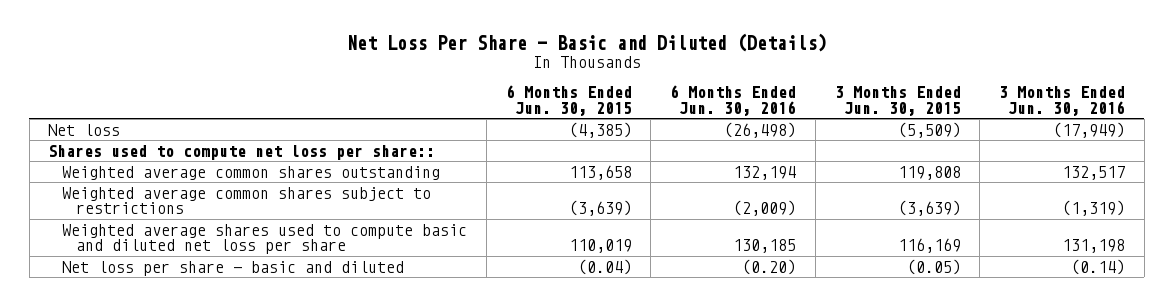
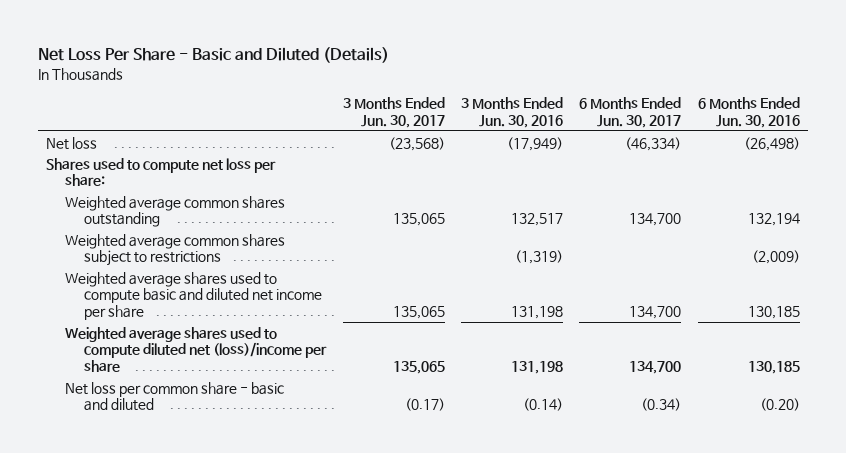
- | 6 Months Ended Jun. 30, 2015 | 6 Months Ended Jun. 30, 2016 | 3 Months Ended Jun. 30, 2015 | 3 Months Ended Jun. 30, 2016
+ | 3 Months Ended Jun. 30, 2017 | 3 Months Ended Jun. 30, 2016 | 6 Months Ended Jun. 30, 2017 | 6 Months Ended Jun. 30, 2016
- Shares used to compute net loss per share::
+ Shares used to compute net loss per share:
- Weighted average shares used to compute basic and diluted net loss per share | 110,019 | 130,185 | 116,169 | 131,198
- Net loss per share - basic and diluted | (0.04) | (0.20) | (0.05) | (0.14)
+ Weighted average shares used to compute basic and diluted net income per share | 135,065 | 131,198 | 134,700 | 130,185
+ Weighted average shares used to compute diluted net (loss)/income per share | 135,065 | 131,198 | 134,700 | 130,185
+ Net loss per common share - basic and diluted | (0.17) | (0.14) | (0.34) | (0.20)

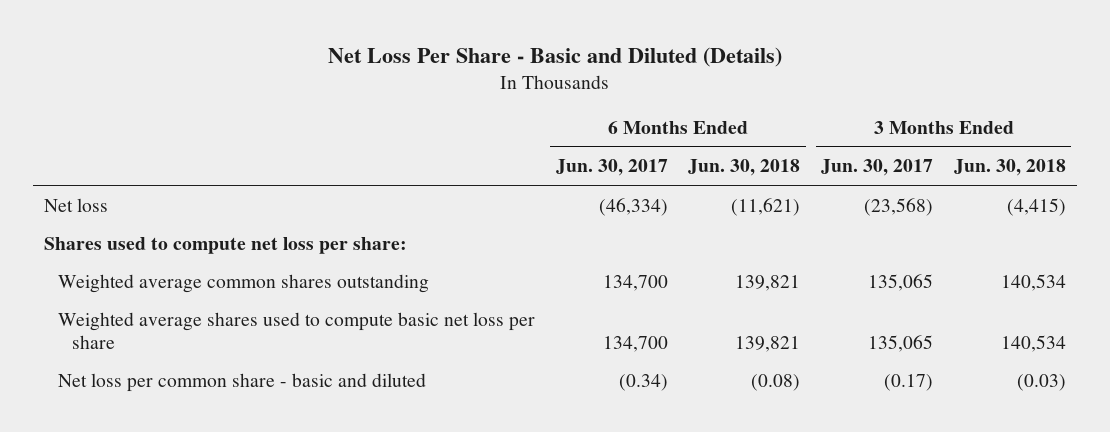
- | 3 Months Ended Jun. 30, 2017 | 3 Months Ended Jun. 30, 2016 | 6 Months Ended Jun. 30, 2017 | 6 Months Ended Jun. 30, 2016
+ | 6 Months Ended Jun. 30, 2017 | 6 Months Ended Jun. 30, 2018 | 3 Months Ended Jun. 30, 2017 | 3 Months Ended Jun. 30, 2018
- Weighted average common shares subject to restrictions | | (1,319) | | (2,009)
- Weighted average shares used to compute basic and diluted net income per share | 135,065 | 131,198 | 134,700 | 130,185
- Weighted average shares used to compute diluted net (loss)/income per share | 135,065 | 131,198 | 134,700 | 130,185
+ Weighted average shares used to compute basic net loss per share | 134,700 | 139,821 | 135,065 | 140,534

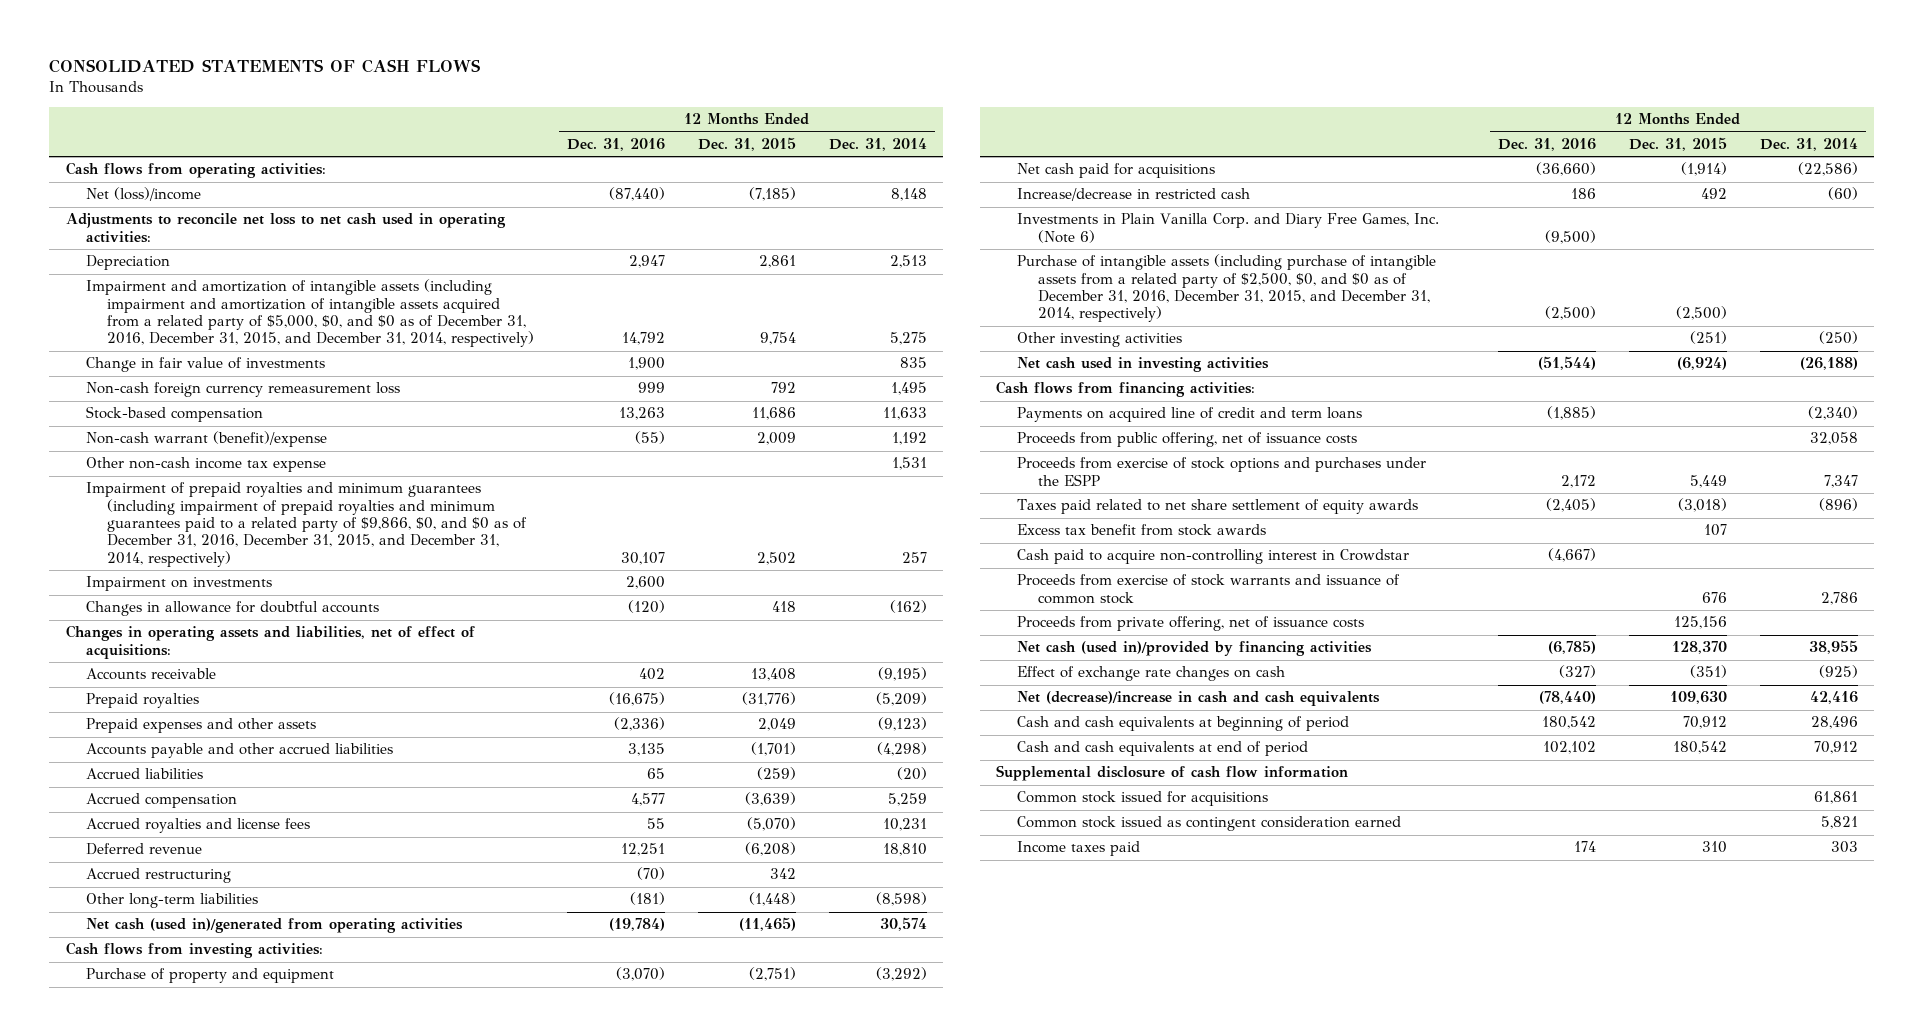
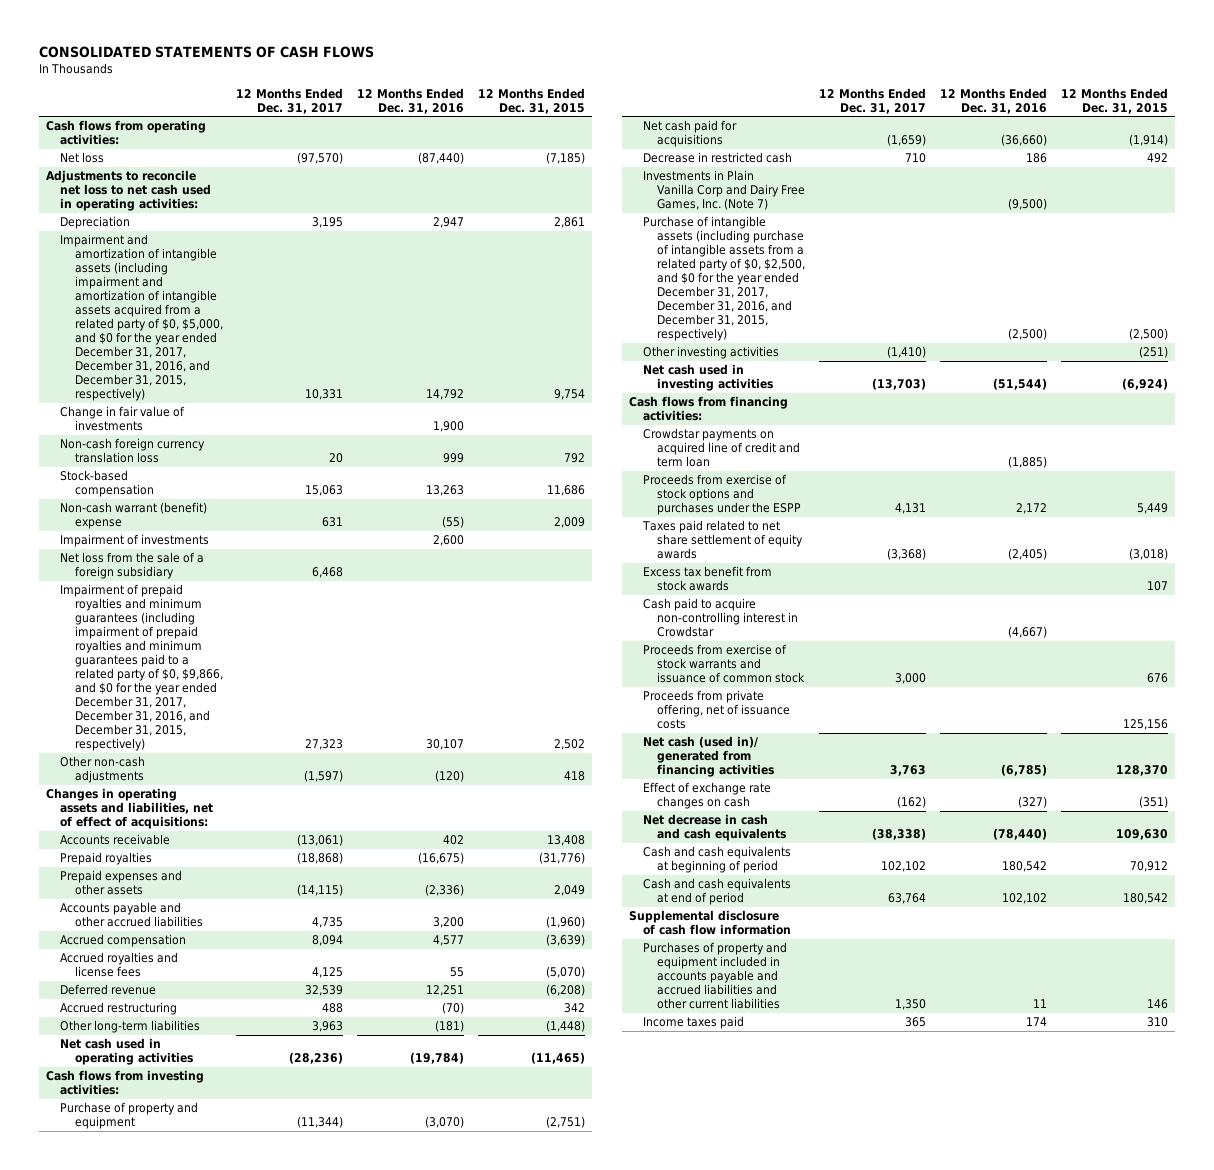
- | 12 Months Ended Dec. 31, 2016 | 12 Months Ended Dec. 31, 2015 | 12 Months Ended Dec. 31, 2014
+ | 12 Months Ended Dec. 31, 2017 | 12 Months Ended Dec. 31, 2016 | 12 Months Ended Dec. 31, 2015
- Net (loss)/income | (87,440) | (7,185) | 8,148
+ Net loss | (97,570) | (87,440) | (7,185)
- Impairment and amortization of intangible assets (including impairment and amortization of intangible assets acquired from a related party of $5,000, $0, and $0 as of December 31, 2016, December 31, 2015, and December 31, 2014, respectively) | 14,792 | 9,754 | 5,275
+ Impairment and amortization of intangible assets (including impairment and amortization of intangible assets acquired from a related party of $0, $5,000, and $0 for the year ended December 31, 2017, December 31, 2016, and December 31, 2015, respectively) | 10,331 | 14,792 | 9,754
- Non-cash foreign currency remeasurement loss | 999 | 792 | 1,495
+ Non-cash foreign currency translation loss | 20 | 999 | 792
- Non-cash warrant (benefit)/expense | (55) | 2,009 | 1,192
- Other non-cash income tax expense | | | 1,531
- Impairment of prepaid royalties and minimum guarantees (including impairment of prepaid royalties and minimum guarantees paid to a related party of $9,866, $0, and $0 as of December 31, 2016, December 31, 2015, and December 31, 2014, respectively) | 30,107 | 2,502 | 257
- Impairment on investments | 2,600 | |
- Changes in allowance for doubtful accounts | (120) | 418 | (162)
+ Non-cash warrant (benefit) expense | 631 | (55) | 2,009
+ Impairment of investments | | 2,600 |
+ Net loss from the sale of a foreign subsidiary | 6,468 | |
+ Impairment of prepaid royalties and minimum guarantees (including impairment of prepaid royalties and minimum guarantees paid to a related party of $0, $9,866, and $0 for the year ended December 31, 2017, December 31, 2016, and December 31, 2015, respectively) | 27,323 | 30,107 | 2,502
+ Other non-cash adjustments | (1,597) | (120) | 418
- Accounts payable and other accrued liabilities | 3,135 | (1,701) | (4,298)
- Accrued liabilities | 65 | (259) | (20)
+ Accounts payable and other accrued liabilities | 4,735 | 3,200 | (1,960)
- Net cash (used in)/generated from operating activities | (19,784) | (11,465) | 30,574
+ Net cash used in operating activities | (28,236) | (19,784) | (11,465)
- Increase/decrease in restricted cash | 186 | 492 | (60)
- Investments in Plain Vanilla Corp. and Diary Free Games, Inc. (Note 6) | (9,500) | |
- Purchase of intangible assets (including purchase of intangible assets from a related party of $2,500, $0, and $0 as of December 31, 2016, December 31, 2015, and December 31, 2014, respectively) | (2,500) | (2,500) |
+ Decrease in restricted cash | 710 | 186 | 492
+ Investments in Plain Vanilla Corp and Dairy Free Games, Inc. (Note 7) | | (9,500) |
+ Purchase of intangible assets (including purchase of intangible assets from a related party of $0, $2,500, and $0 for the year ended December 31, 2017, December 31, 2016, and December 31, 2015, respectively) | | (2,500) | (2,500)
- Payments on acquired line of credit and term loans | (1,885) | | (2,340)
- Proceeds from public offering, net of issuance costs | | | 32,058
+ Crowdstar payments on acquired line of credit and term loan | | (1,885) |
- Net cash (used in)/provided by financing activities | (6,785) | 128,370 | 38,955
+ Net cash (used in)/ generated from financing activities | 3,763 | (6,785) | 128,370
- Net (decrease)/increase in cash and cash equivalents | (78,440) | 109,630 | 42,416
+ Net decrease in cash and cash equivalents | (38,338) | (78,440) | 109,630
- Common stock issued for acquisitions | | | 61,861
- Common stock issued as contingent consideration earned | | | 5,821
+ Purchases of property and equipment included in accounts payable and accrued liabilities and other current liabilities | 1,350 | 11 | 146

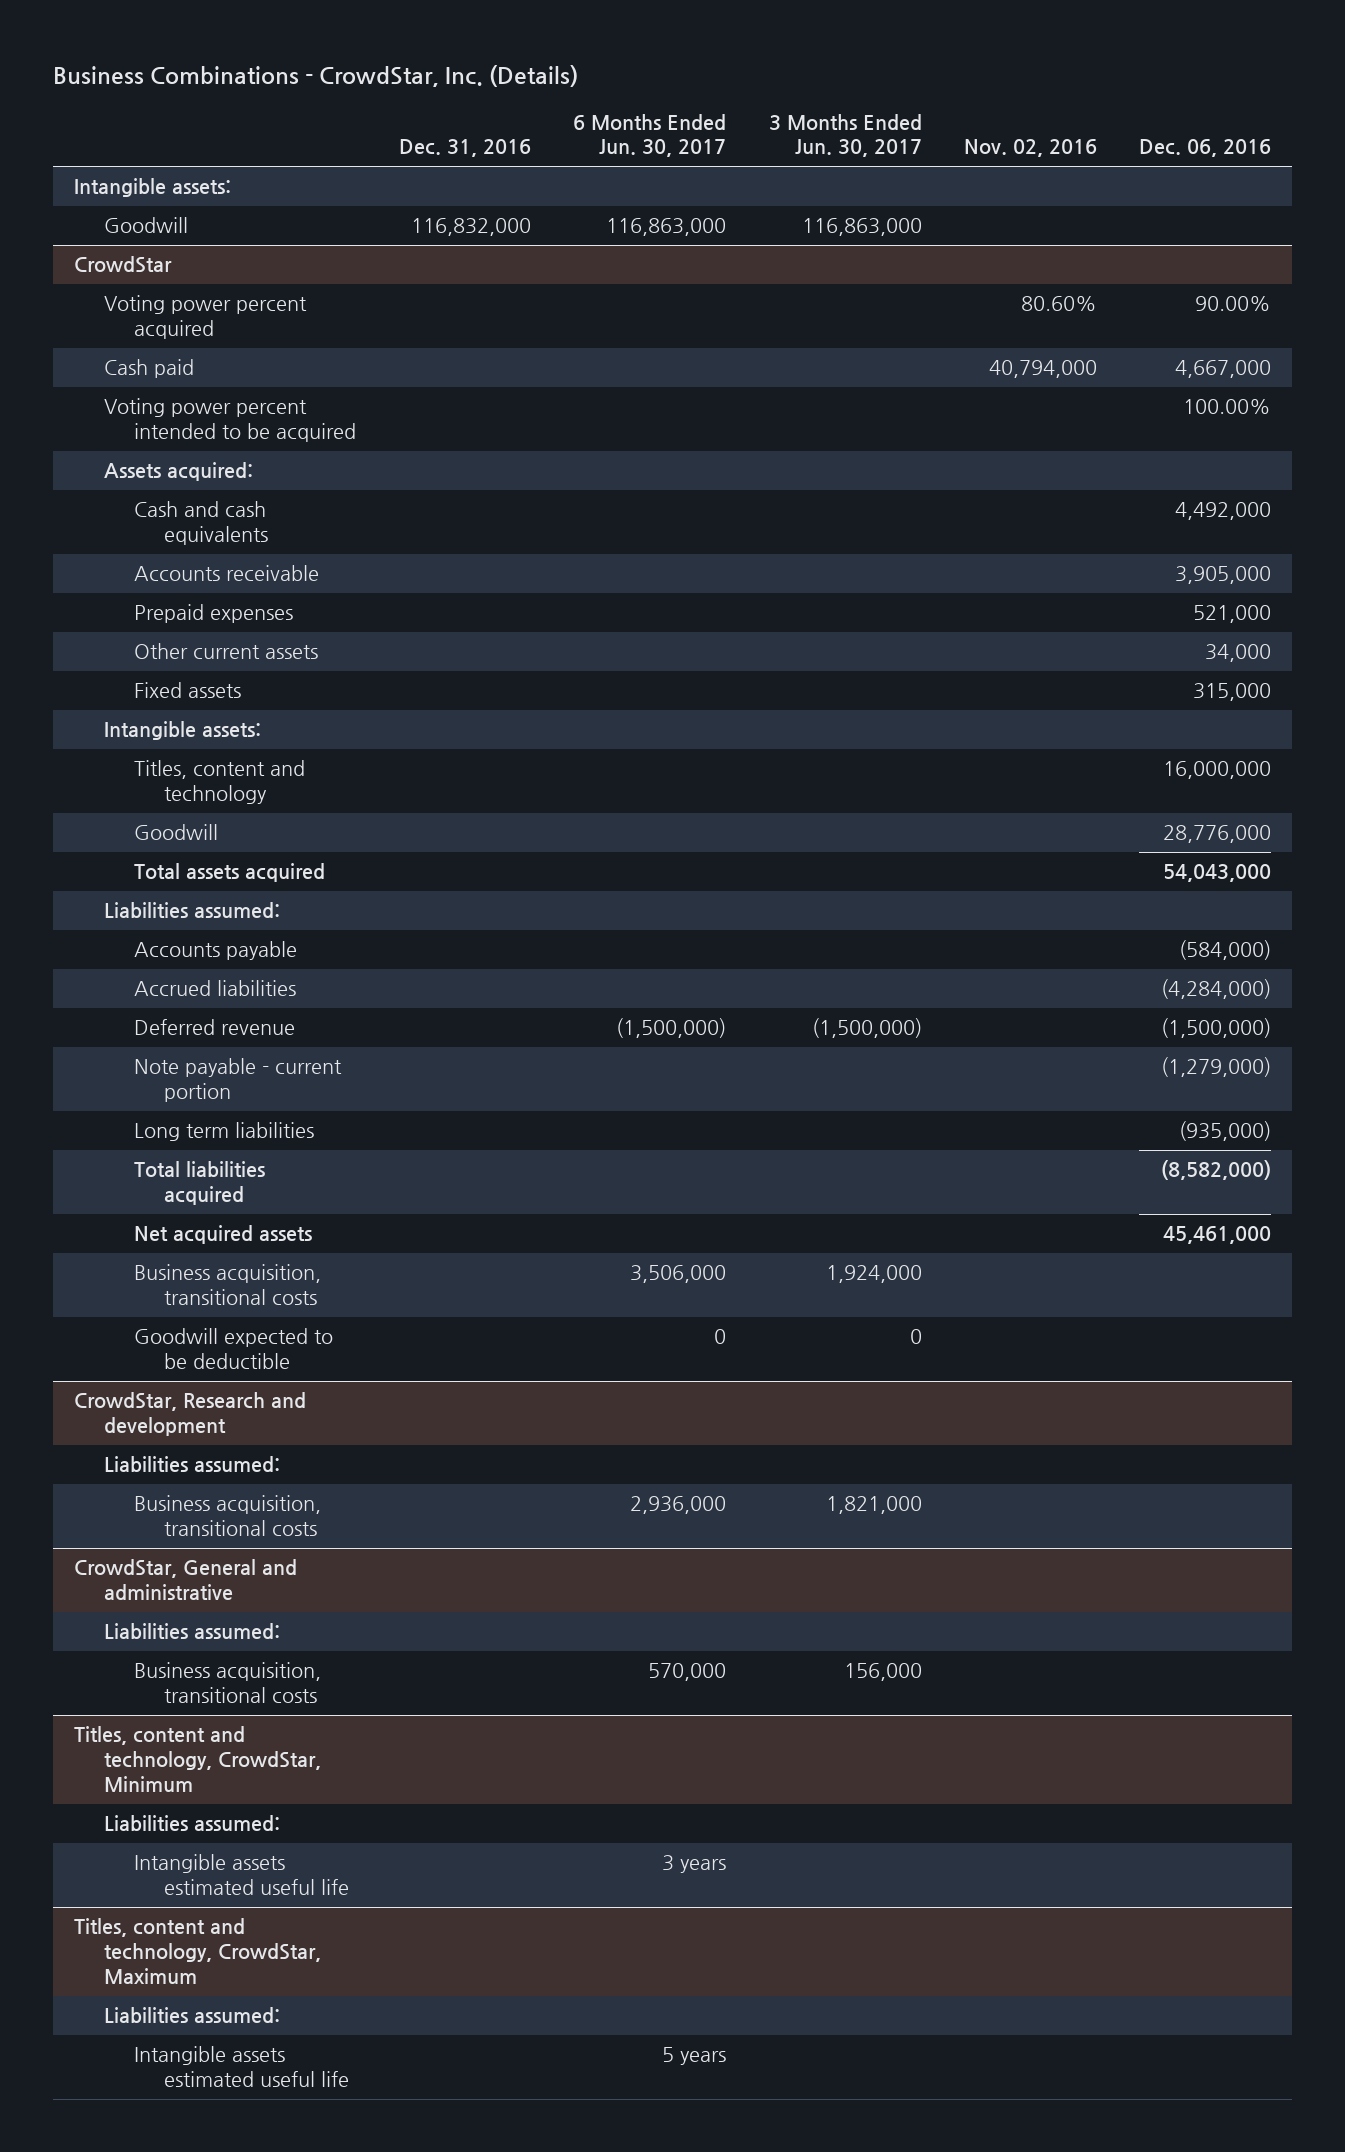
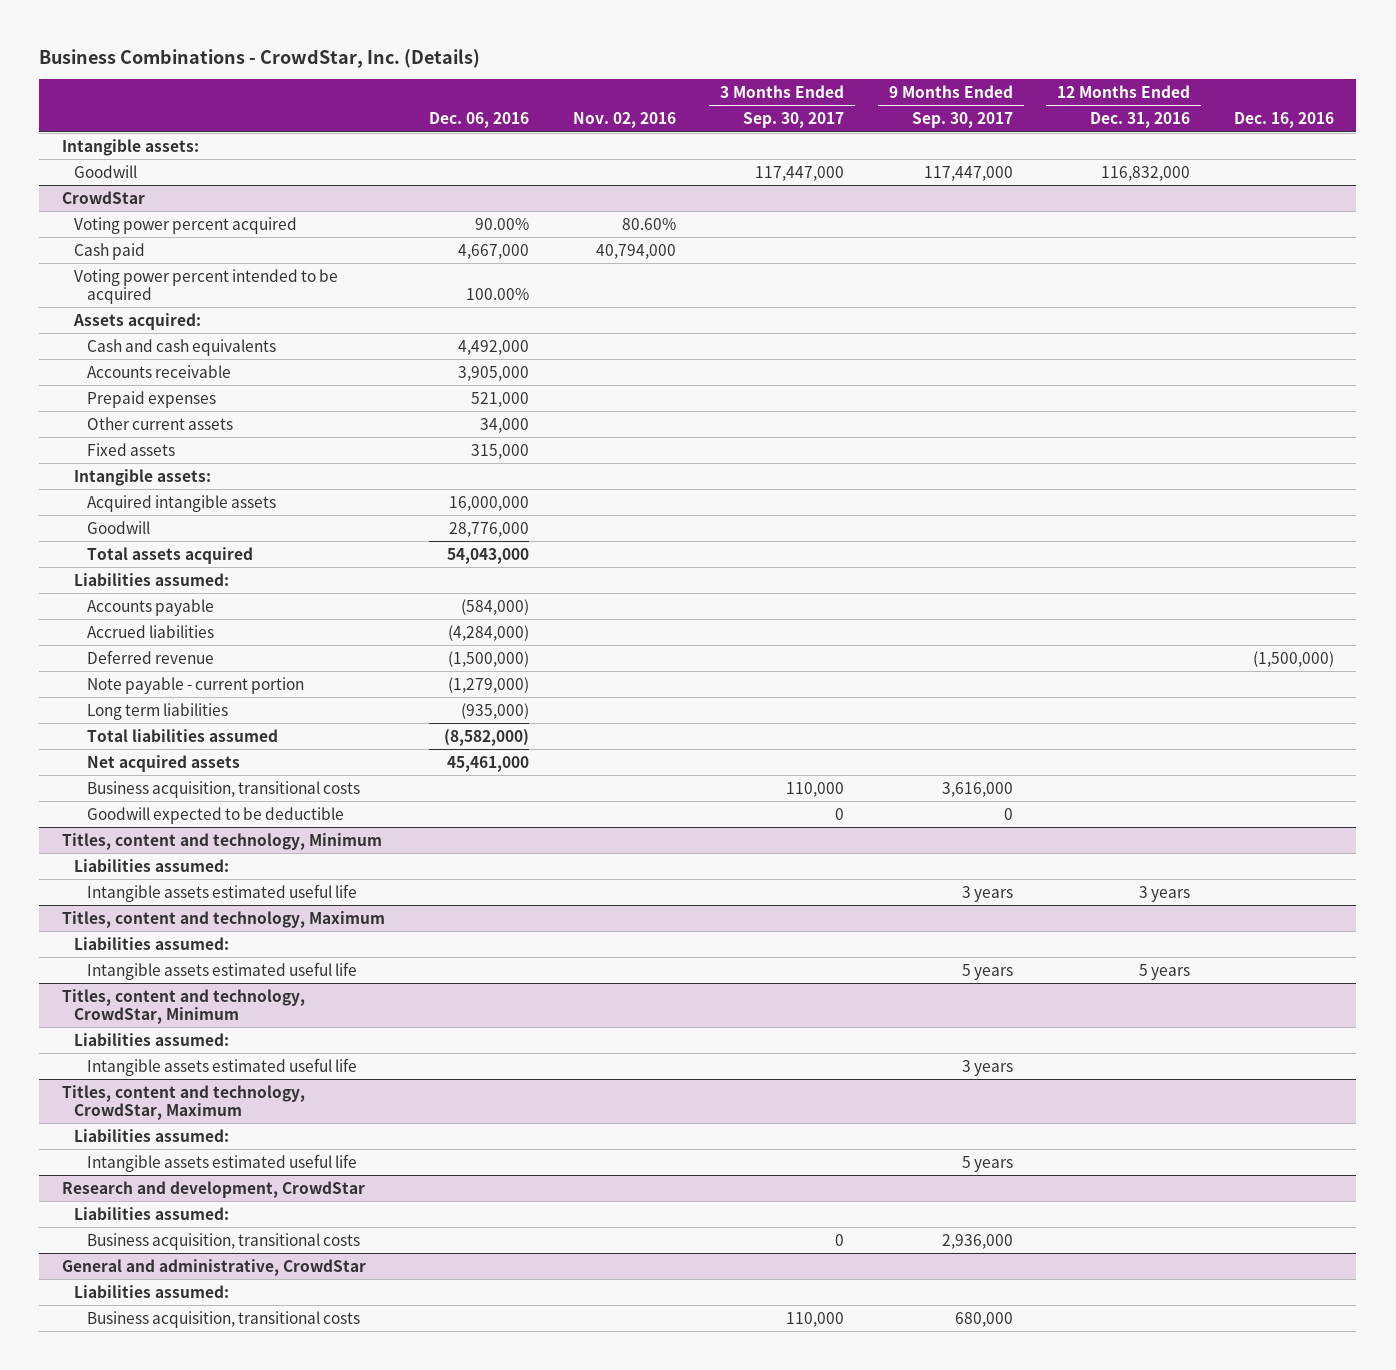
- | Dec. 31, 2016 | 6 Months Ended Jun. 30, 2017 | 3 Months Ended Jun. 30, 2017 | Nov. 02, 2016 | Dec. 06, 2016
+ | Dec. 06, 2016 | Nov. 02, 2016 | 3 Months Ended Sep. 30, 2017 | 9 Months Ended Sep. 30, 2017 | 12 Months Ended Dec. 31, 2016 | Dec. 16, 2016
@ CrowdStar
- Titles, content and technology | | | | | 16,000,000
+ Acquired intangible assets | 16,000,000 | | | | |
- Total liabilities acquired | | | | | (8,582,000)
+ Total liabilities assumed | (8,582,000) | | | | |
- CrowdStar, Research and development
+ Titles, content and technology, Minimum
- Business acquisition, transitional costs | | 2,936,000 | 1,821,000 | |
- CrowdStar, General and administrative
+ Intangible assets estimated useful life | | | | 3 years | 3 years |
+ Titles, content and technology, Maximum
- Business acquisition, transitional costs | | 570,000 | 156,000 | |
+ Intangible assets estimated useful life | | | | 5 years | 5 years |
+ Research and development, CrowdStar
+ Liabilities assumed:
+ Business acquisition, transitional costs | | | 0 | 2,936,000 | |
+ General and administrative, CrowdStar
+ Liabilities assumed:
+ Business acquisition, transitional costs | | | 110,000 | 680,000 | |

